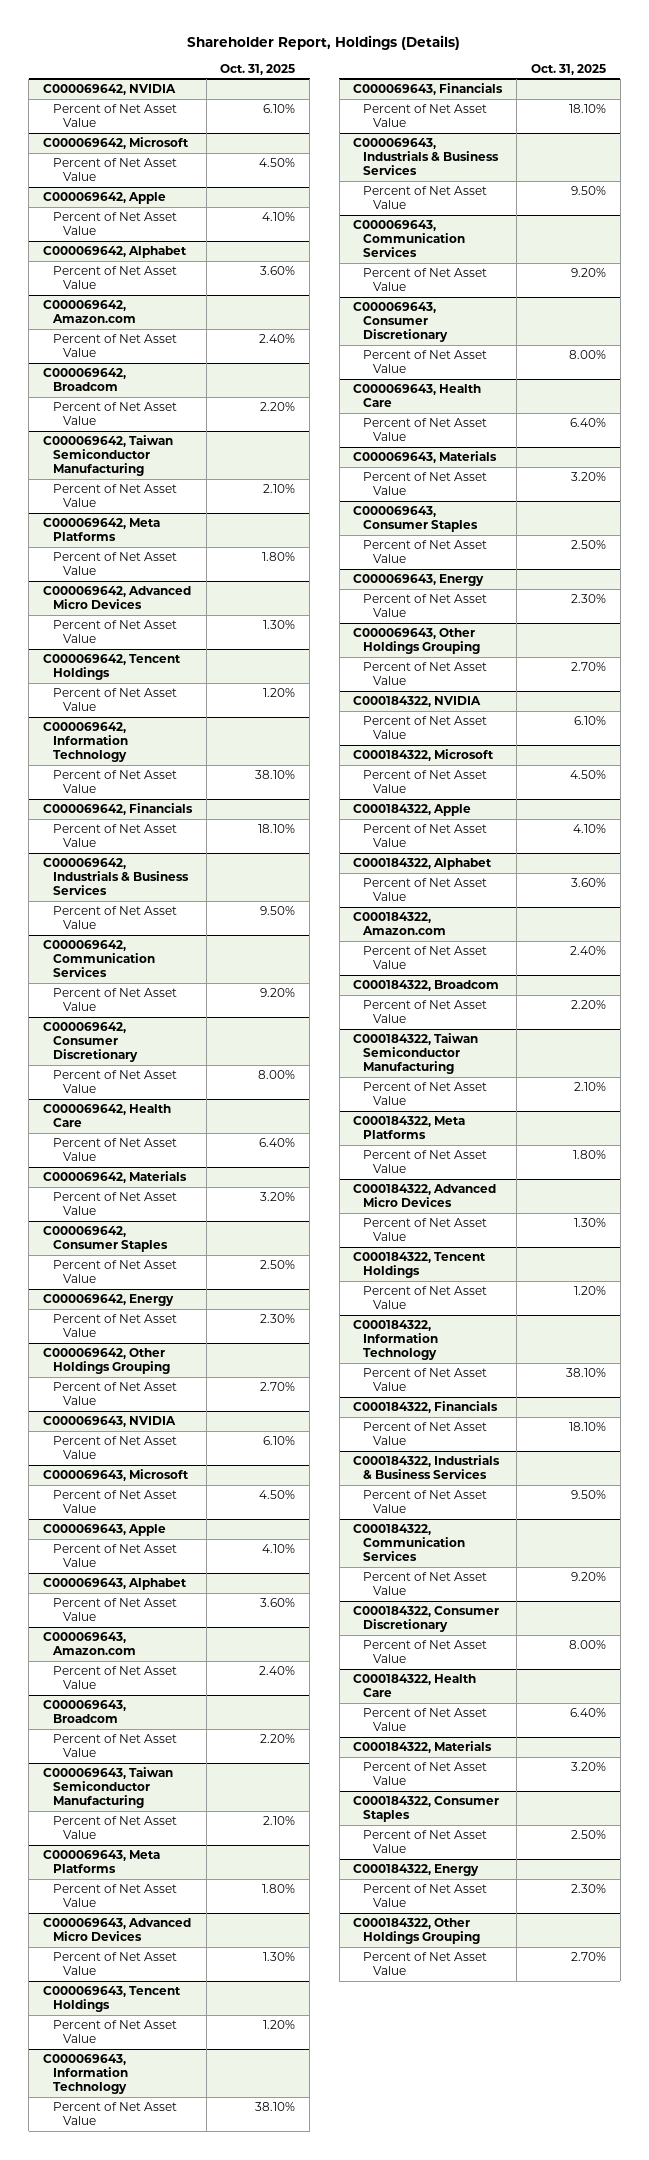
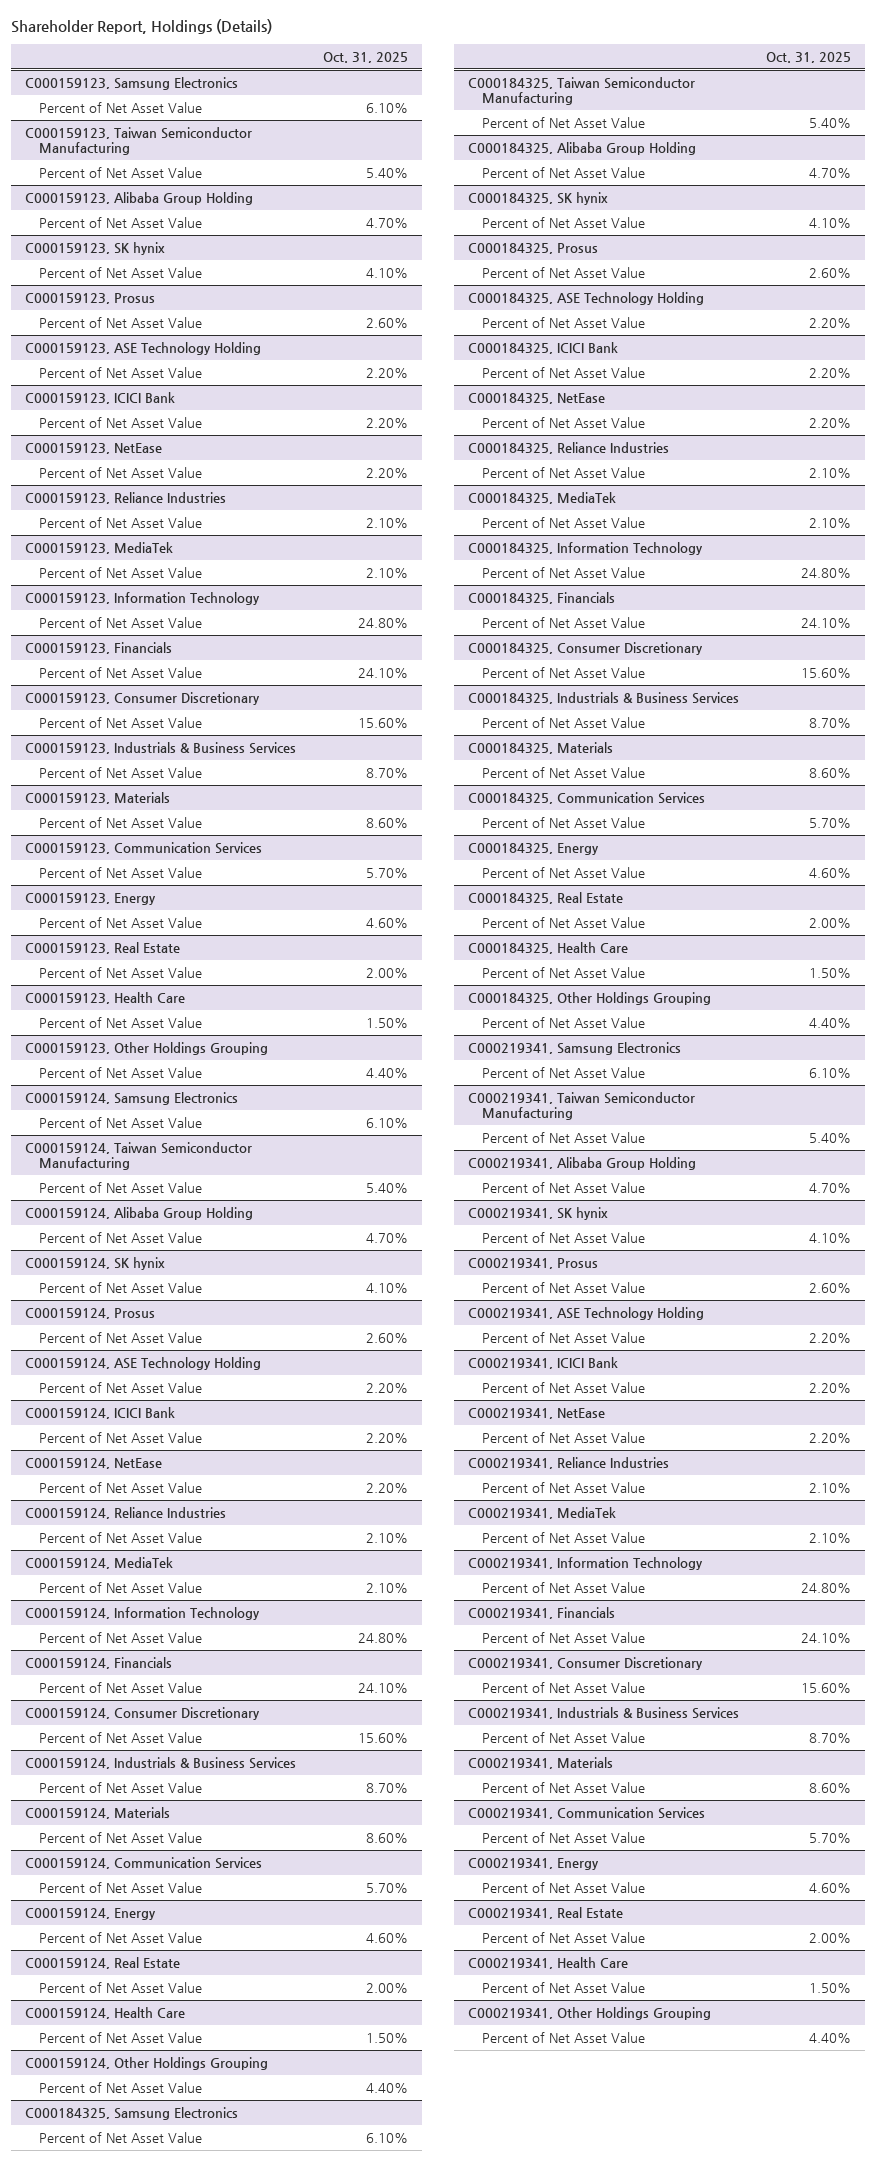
- C000069642, NVIDIA
+ C000159123, Samsung Electronics
- C000069642, Microsoft
- Percent of Net Asset Value | 4.50%
- C000069642, Apple
+ C000159123, Taiwan Semiconductor Manufacturing
+ Percent of Net Asset Value | 5.40%
+ C000159123, Alibaba Group Holding
+ Percent of Net Asset Value | 4.70%
+ C000159123, SK hynix
- C000069642, Alphabet
- Percent of Net Asset Value | 3.60%
- C000069642, Amazon.com
- Percent of Net Asset Value | 2.40%
- C000069642, Broadcom
+ C000159123, Prosus
+ Percent of Net Asset Value | 2.60%
+ C000159123, ASE Technology Holding
- C000069642, Taiwan Semiconductor Manufacturing
+ C000159123, ICICI Bank
+ Percent of Net Asset Value | 2.20%
+ C000159123, NetEase
+ Percent of Net Asset Value | 2.20%
+ C000159123, Reliance Industries
- C000069642, Meta Platforms
- Percent of Net Asset Value | 1.80%
- C000069642, Advanced Micro Devices
- Percent of Net Asset Value | 1.30%
- C000069642, Tencent Holdings
- Percent of Net Asset Value | 1.20%
- C000069642, Information Technology
- Percent of Net Asset Value | 38.10%
- C000069642, Financials
- Percent of Net Asset Value | 18.10%
- C000069642, Industrials & Business Services
- Percent of Net Asset Value | 9.50%
- C000069642, Communication Services
- Percent of Net Asset Value | 9.20%
- C000069642, Consumer Discretionary
- Percent of Net Asset Value | 8.00%
- C000069642, Health Care
- Percent of Net Asset Value | 6.40%
- C000069642, Materials
- Percent of Net Asset Value | 3.20%
- C000069642, Consumer Staples
- Percent of Net Asset Value | 2.50%
- C000069642, Energy
- Percent of Net Asset Value | 2.30%
- C000069642, Other Holdings Grouping
- Percent of Net Asset Value | 2.70%
- C000069643, NVIDIA
+ C000159123, MediaTek
+ Percent of Net Asset Value | 2.10%
+ C000159123, Information Technology
+ Percent of Net Asset Value | 24.80%
+ C000159123, Financials
+ Percent of Net Asset Value | 24.10%
+ C000159123, Consumer Discretionary
+ Percent of Net Asset Value | 15.60%
+ C000159123, Industrials & Business Services
+ Percent of Net Asset Value | 8.70%
+ C000159123, Materials
+ Percent of Net Asset Value | 8.60%
+ C000159123, Communication Services
+ Percent of Net Asset Value | 5.70%
+ C000159123, Energy
+ Percent of Net Asset Value | 4.60%
+ C000159123, Real Estate
+ Percent of Net Asset Value | 2.00%
+ C000159123, Health Care
+ Percent of Net Asset Value | 1.50%
+ C000159123, Other Holdings Grouping
+ Percent of Net Asset Value | 4.40%
+ C000159124, Samsung Electronics
- C000069643, Microsoft
- Percent of Net Asset Value | 4.50%
- C000069643, Apple
+ C000159124, Taiwan Semiconductor Manufacturing
+ Percent of Net Asset Value | 5.40%
+ C000159124, Alibaba Group Holding
+ Percent of Net Asset Value | 4.70%
+ C000159124, SK hynix
- C000069643, Alphabet
- Percent of Net Asset Value | 3.60%
- C000069643, Amazon.com
- Percent of Net Asset Value | 2.40%
- C000069643, Broadcom
+ C000159124, Prosus
+ Percent of Net Asset Value | 2.60%
+ C000159124, ASE Technology Holding
- C000069643, Taiwan Semiconductor Manufacturing
+ C000159124, ICICI Bank
+ Percent of Net Asset Value | 2.20%
+ C000159124, NetEase
+ Percent of Net Asset Value | 2.20%
+ C000159124, Reliance Industries
- C000069643, Meta Platforms
- Percent of Net Asset Value | 1.80%
- C000069643, Advanced Micro Devices
- Percent of Net Asset Value | 1.30%
- C000069643, Tencent Holdings
- Percent of Net Asset Value | 1.20%
- C000069643, Information Technology
- Percent of Net Asset Value | 38.10%
- C000069643, Financials
- Percent of Net Asset Value | 18.10%
- C000069643, Industrials & Business Services
- Percent of Net Asset Value | 9.50%
- C000069643, Communication Services
- Percent of Net Asset Value | 9.20%
- C000069643, Consumer Discretionary
- Percent of Net Asset Value | 8.00%
- C000069643, Health Care
- Percent of Net Asset Value | 6.40%
- C000069643, Materials
- Percent of Net Asset Value | 3.20%
- C000069643, Consumer Staples
- Percent of Net Asset Value | 2.50%
- C000069643, Energy
- Percent of Net Asset Value | 2.30%
- C000069643, Other Holdings Grouping
- Percent of Net Asset Value | 2.70%
- C000184322, NVIDIA
+ C000159124, MediaTek
+ Percent of Net Asset Value | 2.10%
+ C000159124, Information Technology
+ Percent of Net Asset Value | 24.80%
+ C000159124, Financials
+ Percent of Net Asset Value | 24.10%
+ C000159124, Consumer Discretionary
+ Percent of Net Asset Value | 15.60%
+ C000159124, Industrials & Business Services
+ Percent of Net Asset Value | 8.70%
+ C000159124, Materials
+ Percent of Net Asset Value | 8.60%
+ C000159124, Communication Services
+ Percent of Net Asset Value | 5.70%
+ C000159124, Energy
+ Percent of Net Asset Value | 4.60%
+ C000159124, Real Estate
+ Percent of Net Asset Value | 2.00%
+ C000159124, Health Care
+ Percent of Net Asset Value | 1.50%
+ C000159124, Other Holdings Grouping
+ Percent of Net Asset Value | 4.40%
+ C000184325, Samsung Electronics
- C000184322, Microsoft
- Percent of Net Asset Value | 4.50%
- C000184322, Apple
+ C000184325, Taiwan Semiconductor Manufacturing
+ Percent of Net Asset Value | 5.40%
+ C000184325, Alibaba Group Holding
+ Percent of Net Asset Value | 4.70%
+ C000184325, SK hynix
- C000184322, Alphabet
- Percent of Net Asset Value | 3.60%
- C000184322, Amazon.com
- Percent of Net Asset Value | 2.40%
- C000184322, Broadcom
+ C000184325, Prosus
+ Percent of Net Asset Value | 2.60%
+ C000184325, ASE Technology Holding
- C000184322, Taiwan Semiconductor Manufacturing
+ C000184325, ICICI Bank
+ Percent of Net Asset Value | 2.20%
+ C000184325, NetEase
+ Percent of Net Asset Value | 2.20%
+ C000184325, Reliance Industries
- C000184322, Meta Platforms
- Percent of Net Asset Value | 1.80%
- C000184322, Advanced Micro Devices
- Percent of Net Asset Value | 1.30%
- C000184322, Tencent Holdings
- Percent of Net Asset Value | 1.20%
- C000184322, Information Technology
- Percent of Net Asset Value | 38.10%
- C000184322, Financials
- Percent of Net Asset Value | 18.10%
- C000184322, Industrials & Business Services
- Percent of Net Asset Value | 9.50%
- C000184322, Communication Services
- Percent of Net Asset Value | 9.20%
- C000184322, Consumer Discretionary
- Percent of Net Asset Value | 8.00%
- C000184322, Health Care
- Percent of Net Asset Value | 6.40%
- C000184322, Materials
- Percent of Net Asset Value | 3.20%
- C000184322, Consumer Staples
- Percent of Net Asset Value | 2.50%
- C000184322, Energy
- Percent of Net Asset Value | 2.30%
- C000184322, Other Holdings Grouping
- Percent of Net Asset Value | 2.70%
+ C000184325, MediaTek
+ Percent of Net Asset Value | 2.10%
+ C000184325, Information Technology
+ Percent of Net Asset Value | 24.80%
+ C000184325, Financials
+ Percent of Net Asset Value | 24.10%
+ C000184325, Consumer Discretionary
+ Percent of Net Asset Value | 15.60%
+ C000184325, Industrials & Business Services
+ Percent of Net Asset Value | 8.70%
+ C000184325, Materials
+ Percent of Net Asset Value | 8.60%
+ C000184325, Communication Services
+ Percent of Net Asset Value | 5.70%
+ C000184325, Energy
+ Percent of Net Asset Value | 4.60%
+ C000184325, Real Estate
+ Percent of Net Asset Value | 2.00%
+ C000184325, Health Care
+ Percent of Net Asset Value | 1.50%
+ C000184325, Other Holdings Grouping
+ Percent of Net Asset Value | 4.40%
+ C000219341, Samsung Electronics
+ Percent of Net Asset Value | 6.10%
+ C000219341, Taiwan Semiconductor Manufacturing
+ Percent of Net Asset Value | 5.40%
+ C000219341, Alibaba Group Holding
+ Percent of Net Asset Value | 4.70%
+ C000219341, SK hynix
+ Percent of Net Asset Value | 4.10%
+ C000219341, Prosus
+ Percent of Net Asset Value | 2.60%
+ C000219341, ASE Technology Holding
+ Percent of Net Asset Value | 2.20%
+ C000219341, ICICI Bank
+ Percent of Net Asset Value | 2.20%
+ C000219341, NetEase
+ Percent of Net Asset Value | 2.20%
+ C000219341, Reliance Industries
+ Percent of Net Asset Value | 2.10%
+ C000219341, MediaTek
+ Percent of Net Asset Value | 2.10%
+ C000219341, Information Technology
+ Percent of Net Asset Value | 24.80%
+ C000219341, Financials
+ Percent of Net Asset Value | 24.10%
+ C000219341, Consumer Discretionary
+ Percent of Net Asset Value | 15.60%
+ C000219341, Industrials & Business Services
+ Percent of Net Asset Value | 8.70%
+ C000219341, Materials
+ Percent of Net Asset Value | 8.60%
+ C000219341, Communication Services
+ Percent of Net Asset Value | 5.70%
+ C000219341, Energy
+ Percent of Net Asset Value | 4.60%
+ C000219341, Real Estate
+ Percent of Net Asset Value | 2.00%
+ C000219341, Health Care
+ Percent of Net Asset Value | 1.50%
+ C000219341, Other Holdings Grouping
+ Percent of Net Asset Value | 4.40%

